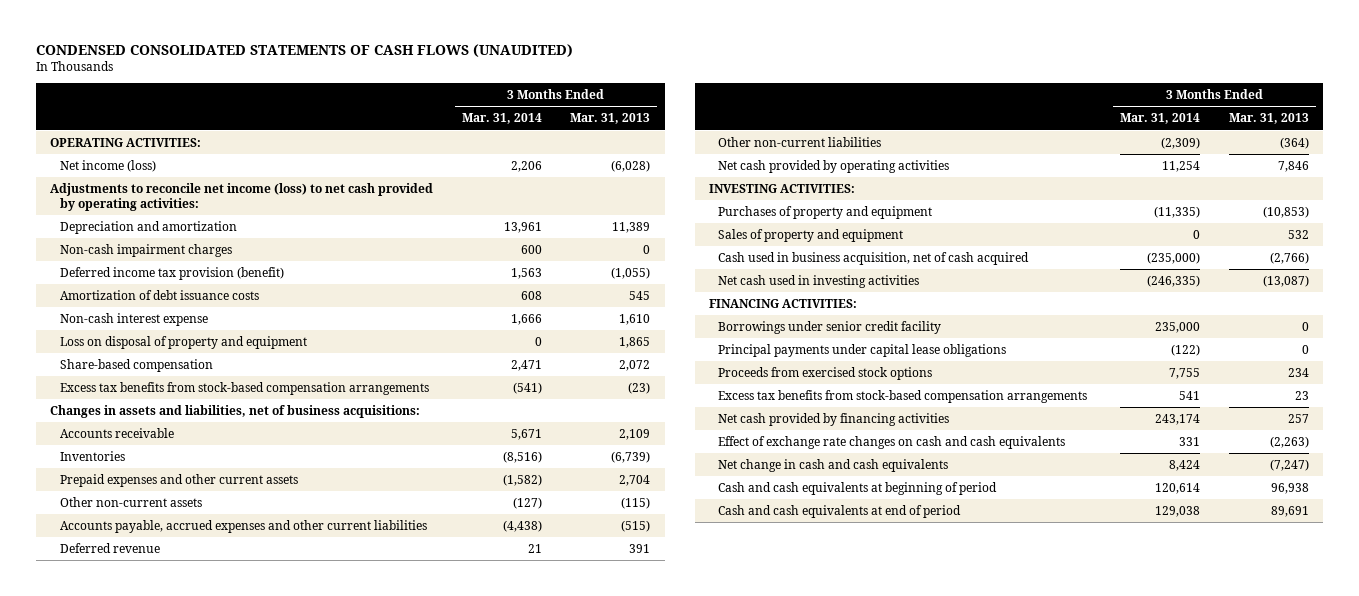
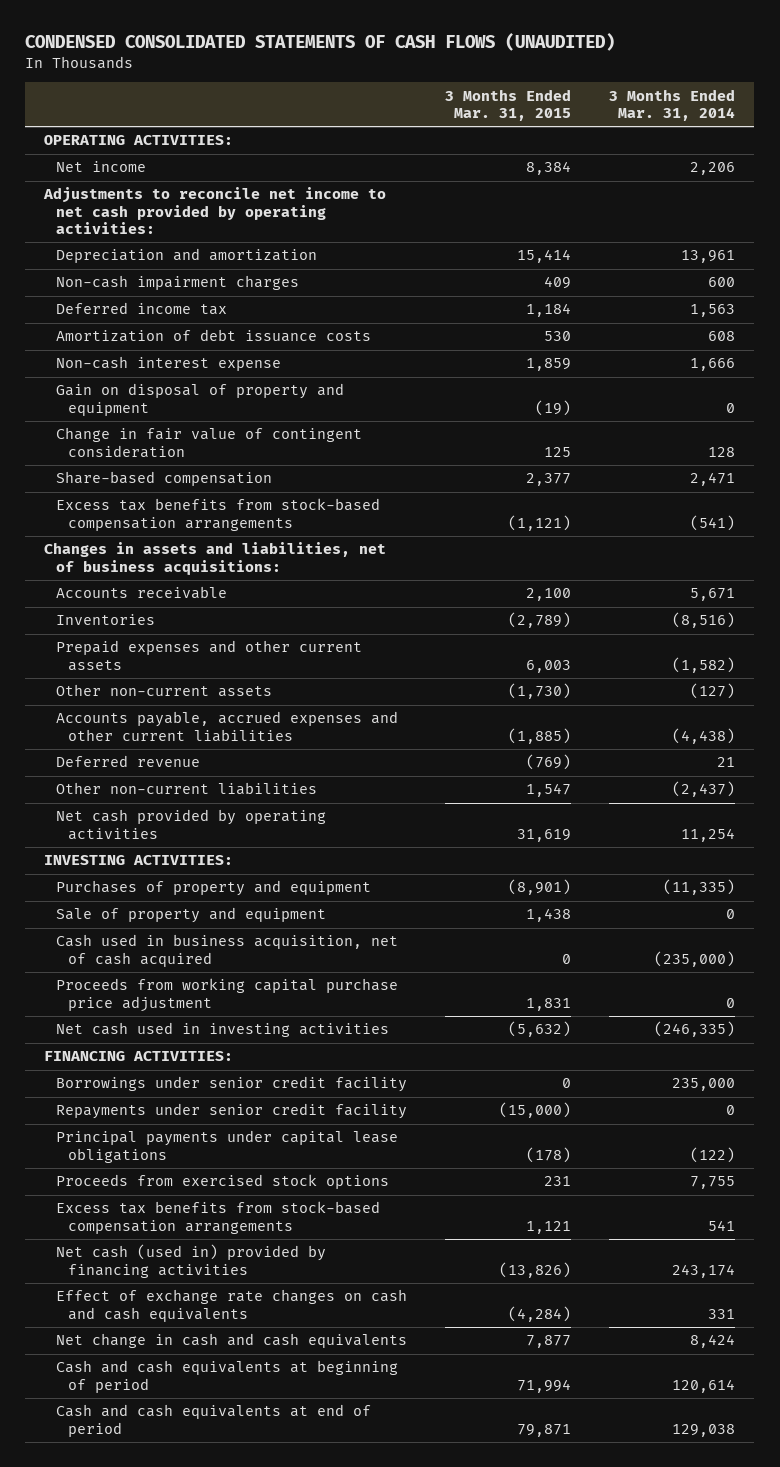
- | 3 Months Ended Mar. 31, 2014 | 3 Months Ended Mar. 31, 2013
+ | 3 Months Ended Mar. 31, 2015 | 3 Months Ended Mar. 31, 2014
- Net income (loss) | 2,206 | (6,028)
- Adjustments to reconcile net income (loss) to net cash provided by operating activities:
+ Net income | 8,384 | 2,206
+ Adjustments to reconcile net income to net cash provided by operating activities:
- Deferred income tax provision (benefit) | 1,563 | (1,055)
+ Deferred income tax | 1,184 | 1,563
- Loss on disposal of property and equipment | 0 | 1,865
+ Gain on disposal of property and equipment | (19) | 0
+ Change in fair value of contingent consideration | 125 | 128
- Other non-current liabilities | (2,309) | (364)
+ Other non-current liabilities | 1,547 | (2,437)
- Sales of property and equipment | 0 | 532
+ Sale of property and equipment | 1,438 | 0
+ Proceeds from working capital purchase price adjustment | 1,831 | 0
+ Repayments under senior credit facility | (15,000) | 0
- Net cash provided by financing activities | 243,174 | 257
+ Net cash (used in) provided by financing activities | (13,826) | 243,174

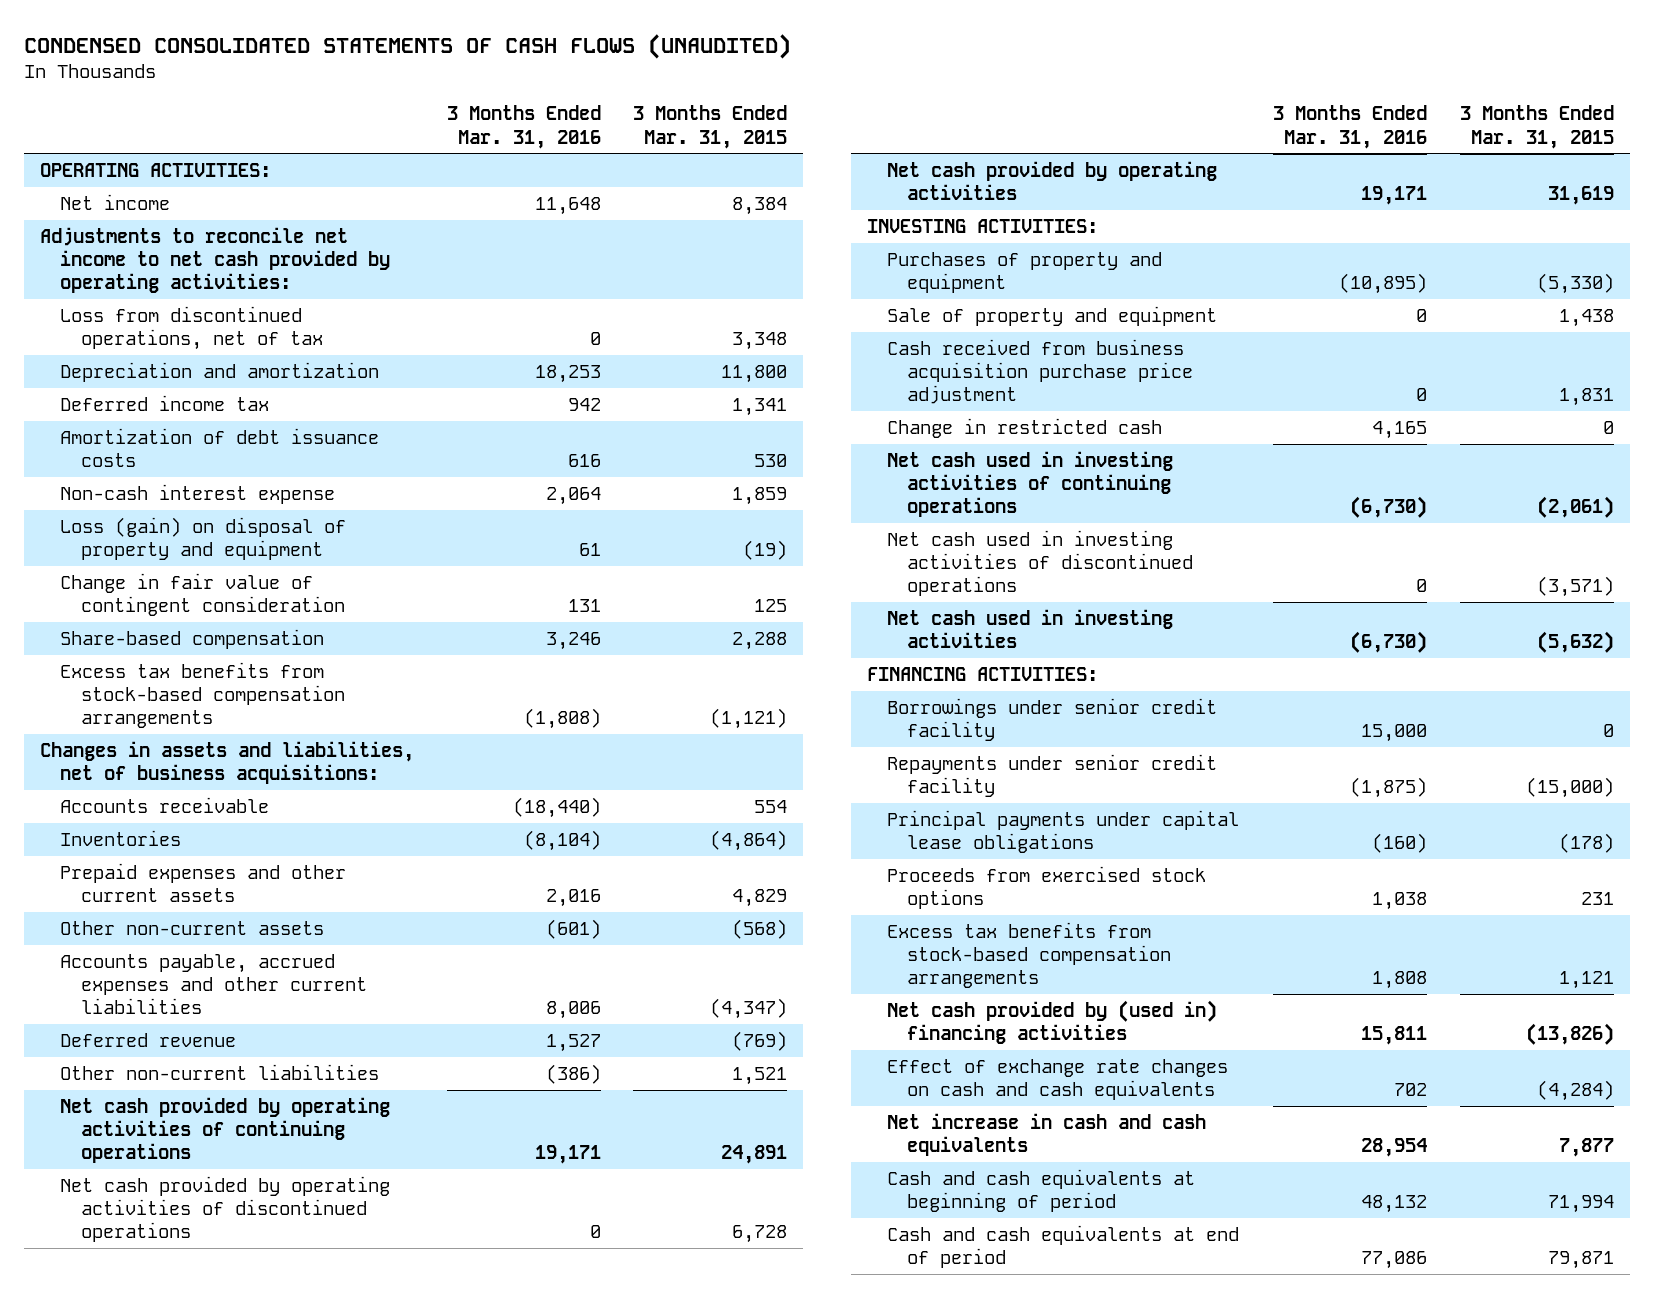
- | 3 Months Ended Mar. 31, 2015 | 3 Months Ended Mar. 31, 2014
+ | 3 Months Ended Mar. 31, 2016 | 3 Months Ended Mar. 31, 2015
- Depreciation and amortization | 15,414 | 13,961
- Non-cash impairment charges | 409 | 600
- Deferred income tax | 1,184 | 1,563
+ Loss from discontinued operations, net of tax | 0 | 3,348
+ Depreciation and amortization | 18,253 | 11,800
+ Deferred income tax | 942 | 1,341
- Gain on disposal of property and equipment | (19) | 0
+ Loss (gain) on disposal of property and equipment | 61 | (19)
- Share-based compensation | 2,377 | 2,471
+ Share-based compensation | 3,246 | 2,288
- Accounts receivable | 2,100 | 5,671
- Inventories | (2,789) | (8,516)
- Prepaid expenses and other current assets | 6,003 | (1,582)
- Other non-current assets | (1,730) | (127)
- Accounts payable, accrued expenses and other current liabilities | (1,885) | (4,438)
+ Accounts receivable | (18,440) | 554
+ Inventories | (8,104) | (4,864)
+ Prepaid expenses and other current assets | 2,016 | 4,829
+ Other non-current assets | (601) | (568)
+ Accounts payable, accrued expenses and other current liabilities | 8,006 | (4,347)
- Other non-current liabilities | 1,547 | (2,437)
+ Other non-current liabilities | (386) | 1,521
+ Net cash provided by operating activities of continuing operations | 19,171 | 24,891
+ Net cash provided by operating activities of discontinued operations | 0 | 6,728
- Purchases of property and equipment | (8,901) | (11,335)
+ Purchases of property and equipment | (10,895) | (5,330)
- Cash used in business acquisition, net of cash acquired | 0 | (235,000)
- Proceeds from working capital purchase price adjustment | 1,831 | 0
+ Cash received from business acquisition purchase price adjustment | 0 | 1,831
+ Change in restricted cash | 4,165 | 0
+ Net cash used in investing activities of continuing operations | (6,730) | (2,061)
+ Net cash used in investing activities of discontinued operations | 0 | (3,571)
- Net cash (used in) provided by financing activities | (13,826) | 243,174
+ Net cash provided by (used in) financing activities | 15,811 | (13,826)
- Net change in cash and cash equivalents | 7,877 | 8,424
+ Net increase in cash and cash equivalents | 28,954 | 7,877

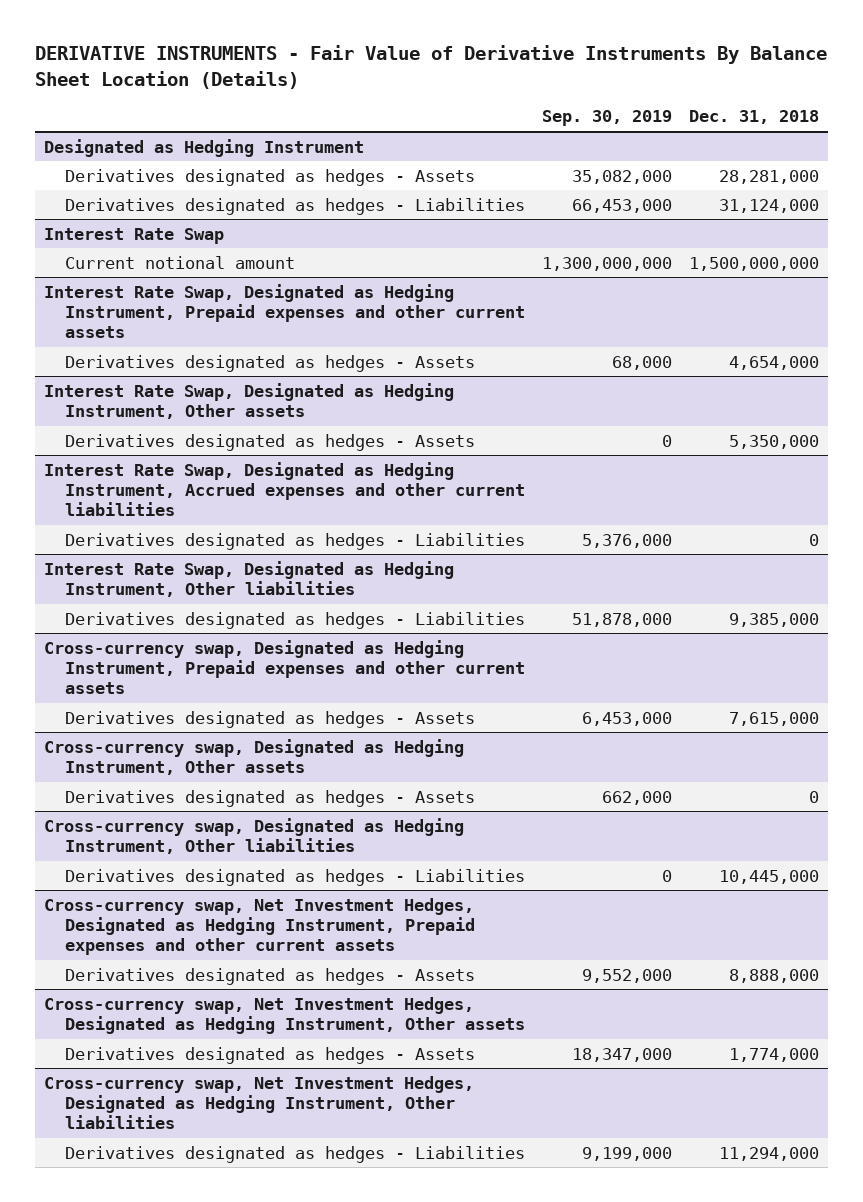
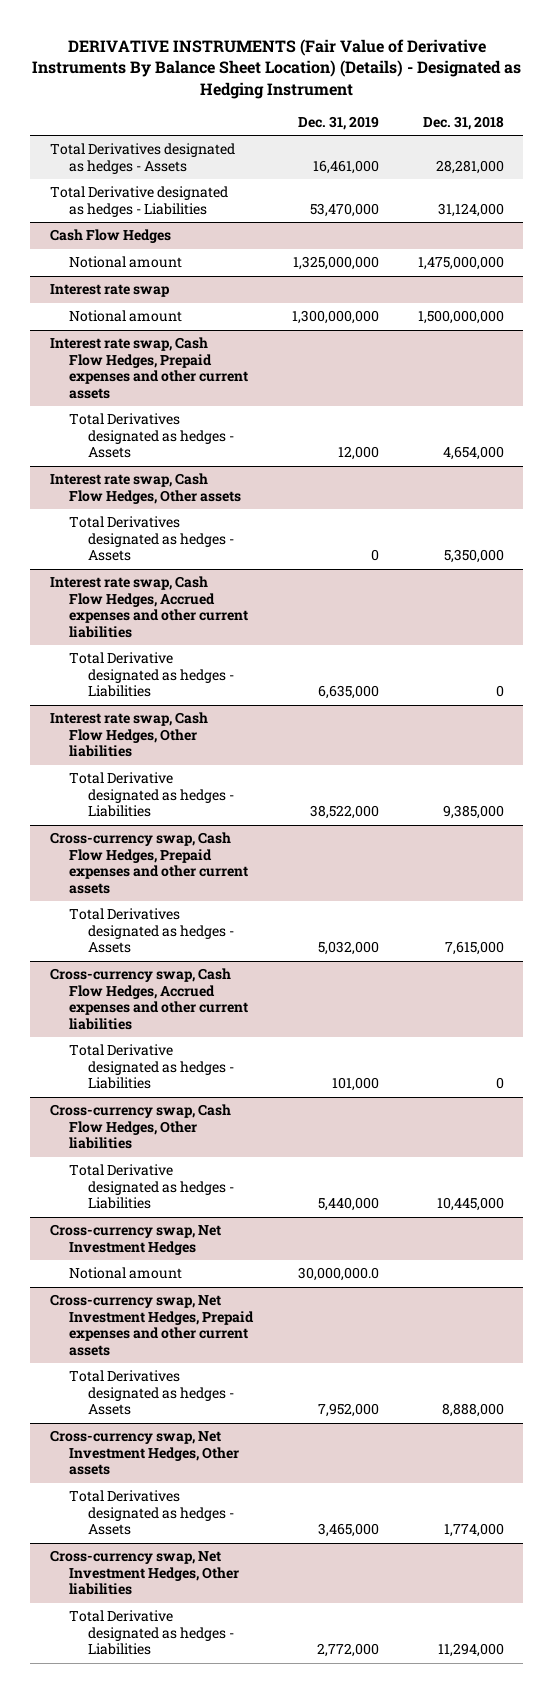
- DERIVATIVE INSTRUMENTS - Fair Value of Derivative Instruments By Balance Sheet Location (Details)
+ DERIVATIVE INSTRUMENTS (Fair Value of Derivative Instruments By Balance Sheet Location) (Details) - Designated as Hedging Instrument
- | Sep. 30, 2019 | Dec. 31, 2018
+ | Dec. 31, 2019 | Dec. 31, 2018
- Designated as Hedging Instrument
- Derivatives designated as hedges - Assets | 35,082,000 | 28,281,000
- Derivatives designated as hedges - Liabilities | 66,453,000 | 31,124,000
- Interest Rate Swap
- Current notional amount | 1,300,000,000 | 1,500,000,000
- Interest Rate Swap, Designated as Hedging Instrument, Prepaid expenses and other current assets
- Derivatives designated as hedges - Assets | 68,000 | 4,654,000
- Interest Rate Swap, Designated as Hedging Instrument, Other assets
- Derivatives designated as hedges - Assets | 0 | 5,350,000
- Interest Rate Swap, Designated as Hedging Instrument, Accrued expenses and other current liabilities
- Derivatives designated as hedges - Liabilities | 5,376,000 | 0
- Interest Rate Swap, Designated as Hedging Instrument, Other liabilities
- Derivatives designated as hedges - Liabilities | 51,878,000 | 9,385,000
- Cross-currency swap, Designated as Hedging Instrument, Prepaid expenses and other current assets
- Derivatives designated as hedges - Assets | 6,453,000 | 7,615,000
- Cross-currency swap, Designated as Hedging Instrument, Other assets
- Derivatives designated as hedges - Assets | 662,000 | 0
- Cross-currency swap, Designated as Hedging Instrument, Other liabilities
- Derivatives designated as hedges - Liabilities | 0 | 10,445,000
- Cross-currency swap, Net Investment Hedges, Designated as Hedging Instrument, Prepaid expenses and other current assets
- Derivatives designated as hedges - Assets | 9,552,000 | 8,888,000
- Cross-currency swap, Net Investment Hedges, Designated as Hedging Instrument, Other assets
- Derivatives designated as hedges - Assets | 18,347,000 | 1,774,000
- Cross-currency swap, Net Investment Hedges, Designated as Hedging Instrument, Other liabilities
- Derivatives designated as hedges - Liabilities | 9,199,000 | 11,294,000
+ Total Derivatives designated as hedges - Assets | 16,461,000 | 28,281,000
+ Total Derivative designated as hedges - Liabilities | 53,470,000 | 31,124,000
+ Cash Flow Hedges
+ Notional amount | 1,325,000,000 | 1,475,000,000
+ Interest rate swap
+ Notional amount | 1,300,000,000 | 1,500,000,000
+ Interest rate swap, Cash Flow Hedges, Prepaid expenses and other current assets
+ Total Derivatives designated as hedges - Assets | 12,000 | 4,654,000
+ Interest rate swap, Cash Flow Hedges, Other assets
+ Total Derivatives designated as hedges - Assets | 0 | 5,350,000
+ Interest rate swap, Cash Flow Hedges, Accrued expenses and other current liabilities
+ Total Derivative designated as hedges - Liabilities | 6,635,000 | 0
+ Interest rate swap, Cash Flow Hedges, Other liabilities
+ Total Derivative designated as hedges - Liabilities | 38,522,000 | 9,385,000
+ Cross-currency swap, Cash Flow Hedges, Prepaid expenses and other current assets
+ Total Derivatives designated as hedges - Assets | 5,032,000 | 7,615,000
+ Cross-currency swap, Cash Flow Hedges, Accrued expenses and other current liabilities
+ Total Derivative designated as hedges - Liabilities | 101,000 | 0
+ Cross-currency swap, Cash Flow Hedges, Other liabilities
+ Total Derivative designated as hedges - Liabilities | 5,440,000 | 10,445,000
+ Cross-currency swap, Net Investment Hedges
+ Notional amount | 30,000,000.0 |
+ Cross-currency swap, Net Investment Hedges, Prepaid expenses and other current assets
+ Total Derivatives designated as hedges - Assets | 7,952,000 | 8,888,000
+ Cross-currency swap, Net Investment Hedges, Other assets
+ Total Derivatives designated as hedges - Assets | 3,465,000 | 1,774,000
+ Cross-currency swap, Net Investment Hedges, Other liabilities
+ Total Derivative designated as hedges - Liabilities | 2,772,000 | 11,294,000

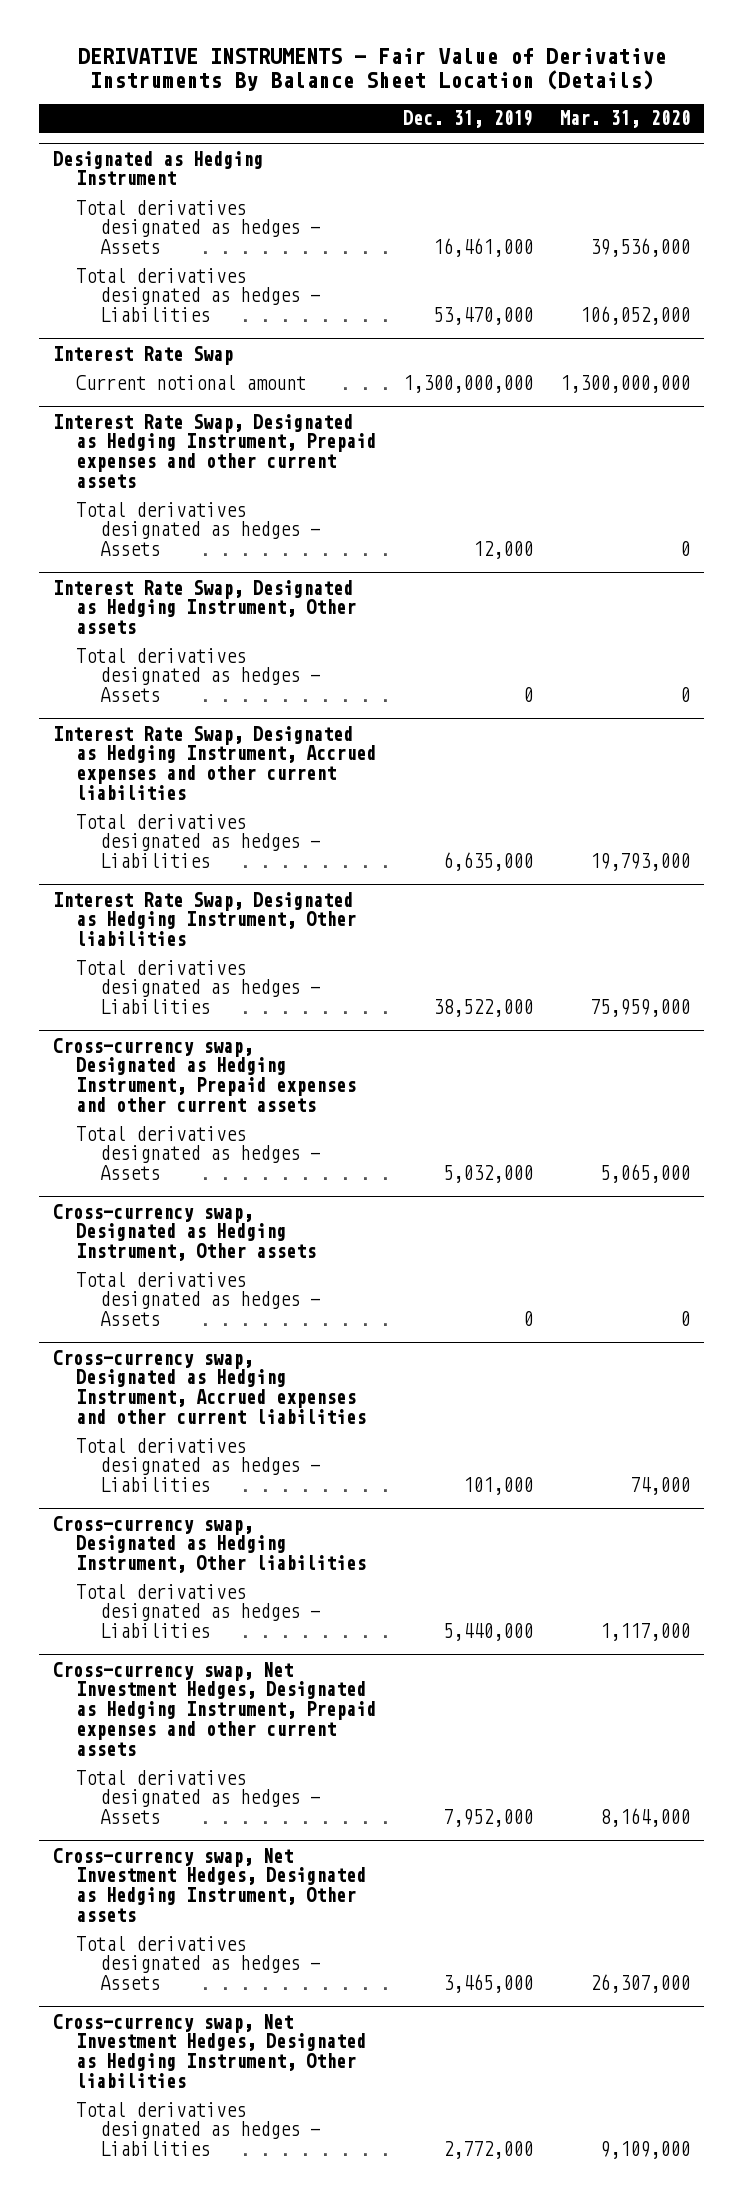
- DERIVATIVE INSTRUMENTS (Fair Value of Derivative Instruments By Balance Sheet Location) (Details) - Designated as Hedging Instrument
+ DERIVATIVE INSTRUMENTS - Fair Value of Derivative Instruments By Balance Sheet Location (Details)
- | Dec. 31, 2019 | Dec. 31, 2018
+ | Dec. 31, 2019 | Mar. 31, 2020
- Total Derivatives designated as hedges - Assets | 16,461,000 | 28,281,000
- Total Derivative designated as hedges - Liabilities | 53,470,000 | 31,124,000
- Cash Flow Hedges
- Notional amount | 1,325,000,000 | 1,475,000,000
- Interest rate swap
- Notional amount | 1,300,000,000 | 1,500,000,000
- Interest rate swap, Cash Flow Hedges, Prepaid expenses and other current assets
- Total Derivatives designated as hedges - Assets | 12,000 | 4,654,000
- Interest rate swap, Cash Flow Hedges, Other assets
- Total Derivatives designated as hedges - Assets | 0 | 5,350,000
- Interest rate swap, Cash Flow Hedges, Accrued expenses and other current liabilities
- Total Derivative designated as hedges - Liabilities | 6,635,000 | 0
- Interest rate swap, Cash Flow Hedges, Other liabilities
- Total Derivative designated as hedges - Liabilities | 38,522,000 | 9,385,000
- Cross-currency swap, Cash Flow Hedges, Prepaid expenses and other current assets
- Total Derivatives designated as hedges - Assets | 5,032,000 | 7,615,000
- Cross-currency swap, Cash Flow Hedges, Accrued expenses and other current liabilities
- Total Derivative designated as hedges - Liabilities | 101,000 | 0
- Cross-currency swap, Cash Flow Hedges, Other liabilities
- Total Derivative designated as hedges - Liabilities | 5,440,000 | 10,445,000
- Cross-currency swap, Net Investment Hedges
- Notional amount | 30,000,000.0 |
- Cross-currency swap, Net Investment Hedges, Prepaid expenses and other current assets
- Total Derivatives designated as hedges - Assets | 7,952,000 | 8,888,000
- Cross-currency swap, Net Investment Hedges, Other assets
- Total Derivatives designated as hedges - Assets | 3,465,000 | 1,774,000
- Cross-currency swap, Net Investment Hedges, Other liabilities
- Total Derivative designated as hedges - Liabilities | 2,772,000 | 11,294,000
+ Designated as Hedging Instrument
+ Total derivatives designated as hedges - Assets | 16,461,000 | 39,536,000
+ Total derivatives designated as hedges - Liabilities | 53,470,000 | 106,052,000
+ Interest Rate Swap
+ Current notional amount | 1,300,000,000 | 1,300,000,000
+ Interest Rate Swap, Designated as Hedging Instrument, Prepaid expenses and other current assets
+ Total derivatives designated as hedges - Assets | 12,000 | 0
+ Interest Rate Swap, Designated as Hedging Instrument, Other assets
+ Total derivatives designated as hedges - Assets | 0 | 0
+ Interest Rate Swap, Designated as Hedging Instrument, Accrued expenses and other current liabilities
+ Total derivatives designated as hedges - Liabilities | 6,635,000 | 19,793,000
+ Interest Rate Swap, Designated as Hedging Instrument, Other liabilities
+ Total derivatives designated as hedges - Liabilities | 38,522,000 | 75,959,000
+ Cross-currency swap, Designated as Hedging Instrument, Prepaid expenses and other current assets
+ Total derivatives designated as hedges - Assets | 5,032,000 | 5,065,000
+ Cross-currency swap, Designated as Hedging Instrument, Other assets
+ Total derivatives designated as hedges - Assets | 0 | 0
+ Cross-currency swap, Designated as Hedging Instrument, Accrued expenses and other current liabilities
+ Total derivatives designated as hedges - Liabilities | 101,000 | 74,000
+ Cross-currency swap, Designated as Hedging Instrument, Other liabilities
+ Total derivatives designated as hedges - Liabilities | 5,440,000 | 1,117,000
+ Cross-currency swap, Net Investment Hedges, Designated as Hedging Instrument, Prepaid expenses and other current assets
+ Total derivatives designated as hedges - Assets | 7,952,000 | 8,164,000
+ Cross-currency swap, Net Investment Hedges, Designated as Hedging Instrument, Other assets
+ Total derivatives designated as hedges - Assets | 3,465,000 | 26,307,000
+ Cross-currency swap, Net Investment Hedges, Designated as Hedging Instrument, Other liabilities
+ Total derivatives designated as hedges - Liabilities | 2,772,000 | 9,109,000

